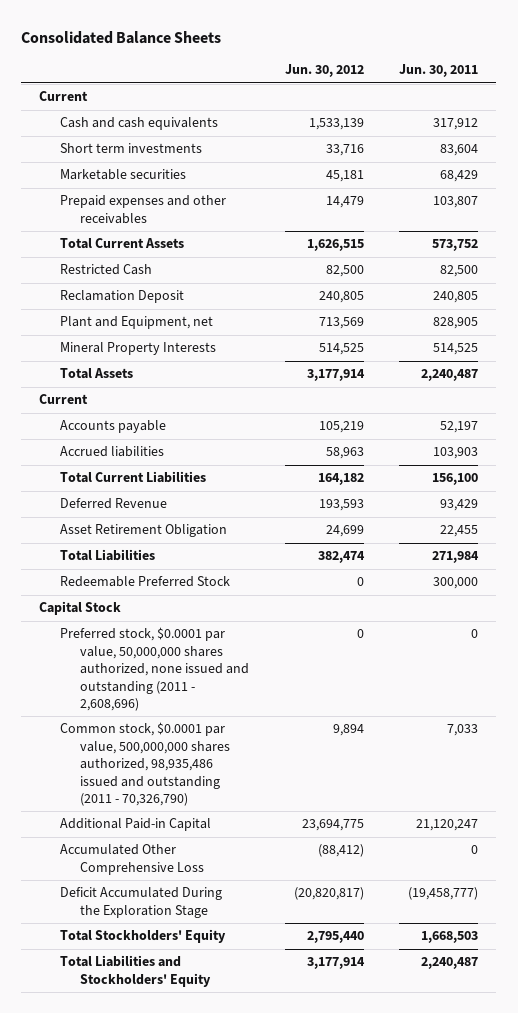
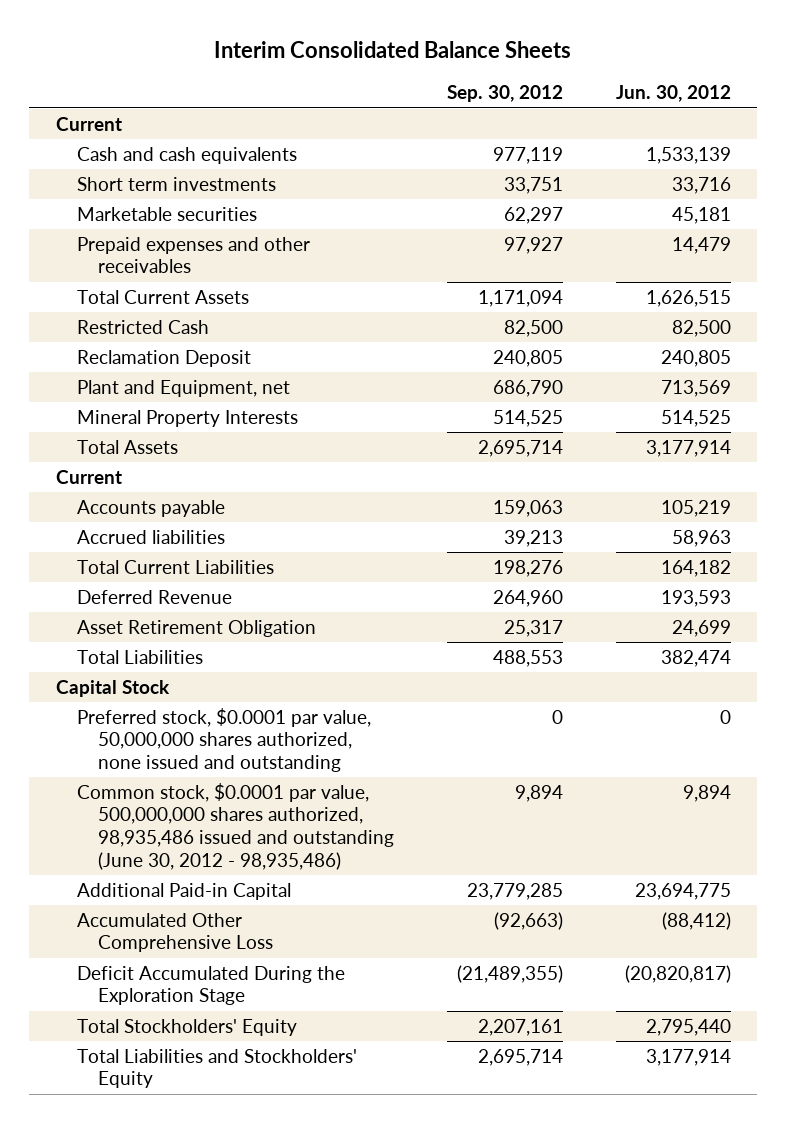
- Consolidated Balance Sheets
+ Interim Consolidated Balance Sheets
- | Jun. 30, 2012 | Jun. 30, 2011
+ | Sep. 30, 2012 | Jun. 30, 2012
- Redeemable Preferred Stock | 0 | 300,000
- Preferred stock, $0.0001 par value, 50,000,000 shares authorized, none issued and outstanding (2011 - 2,608,696) | 0 | 0
- Common stock, $0.0001 par value, 500,000,000 shares authorized, 98,935,486 issued and outstanding (2011 - 70,326,790) | 9,894 | 7,033
+ Preferred stock, $0.0001 par value, 50,000,000 shares authorized, none issued and outstanding | 0 | 0
+ Common stock, $0.0001 par value, 500,000,000 shares authorized, 98,935,486 issued and outstanding (June 30, 2012 - 98,935,486) | 9,894 | 9,894

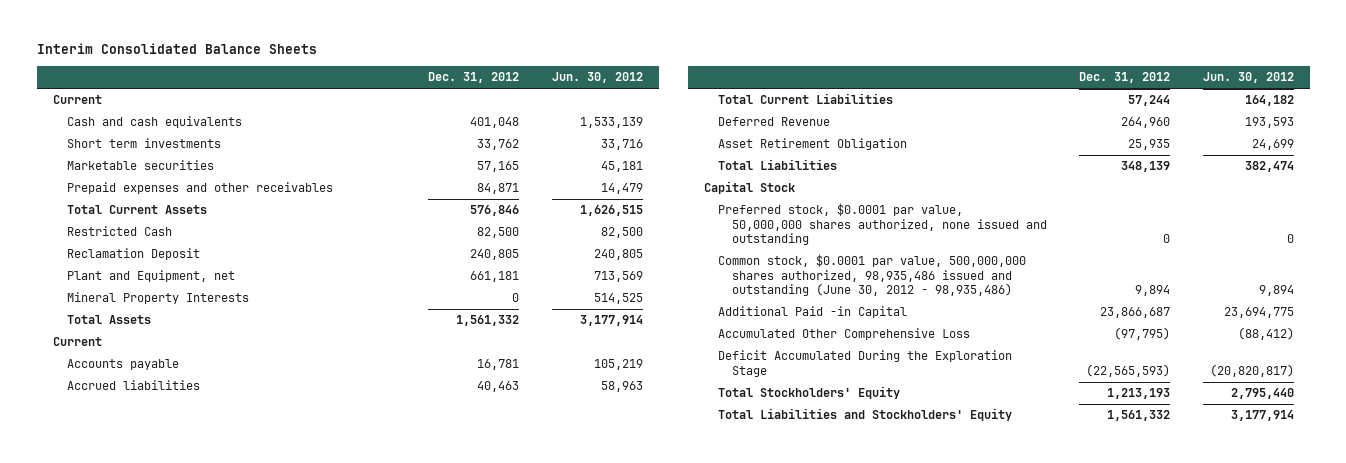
- | Sep. 30, 2012 | Jun. 30, 2012
+ | Dec. 31, 2012 | Jun. 30, 2012
- Additional Paid-in Capital | 23,779,285 | 23,694,775
+ Additional Paid -in Capital | 23,866,687 | 23,694,775

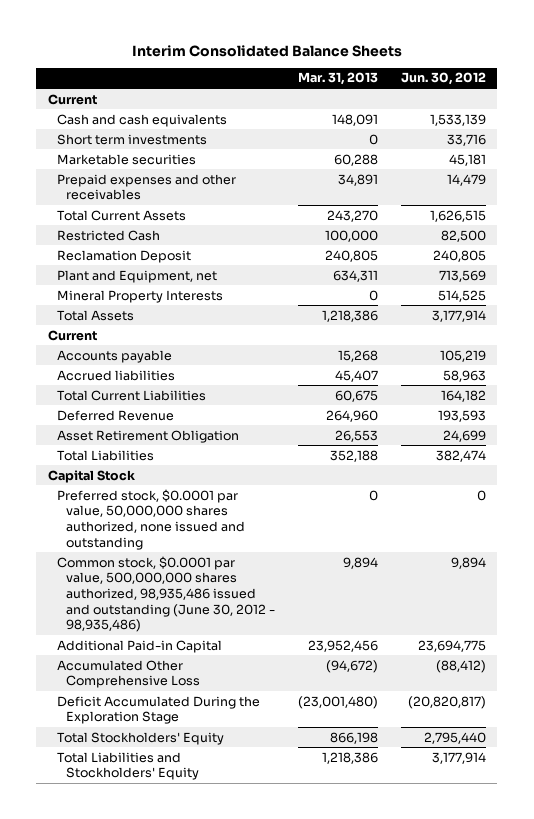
- | Dec. 31, 2012 | Jun. 30, 2012
+ | Mar. 31, 2013 | Jun. 30, 2012
- Additional Paid -in Capital | 23,866,687 | 23,694,775
+ Additional Paid-in Capital | 23,952,456 | 23,694,775

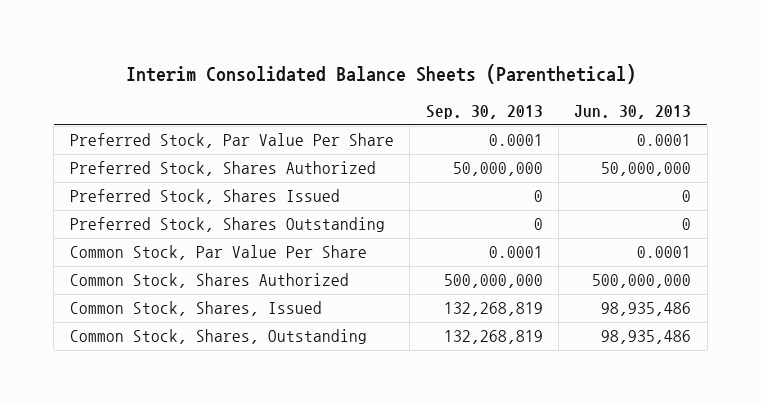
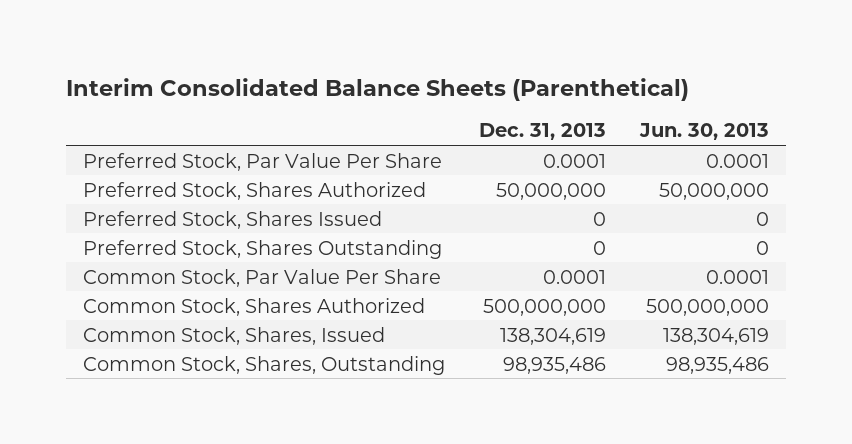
- | Sep. 30, 2013 | Jun. 30, 2013
+ | Dec. 31, 2013 | Jun. 30, 2013
- Common Stock, Shares, Issued | 132,268,819 | 98,935,486
+ Common Stock, Shares, Issued | 138,304,619 | 138,304,619

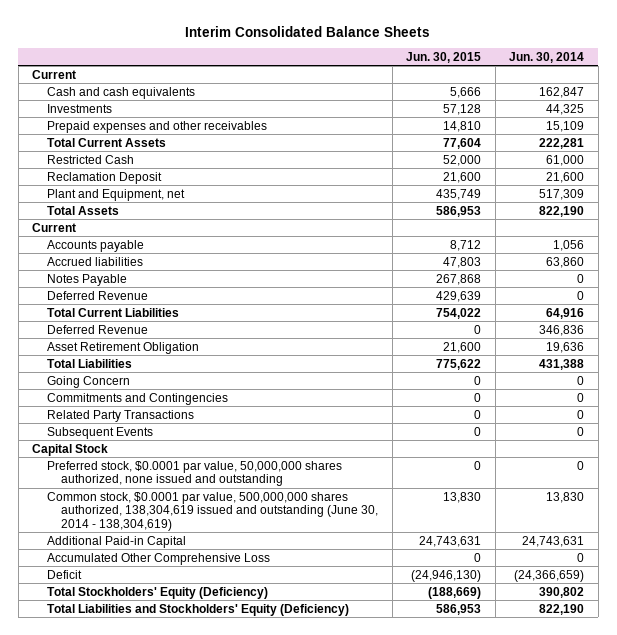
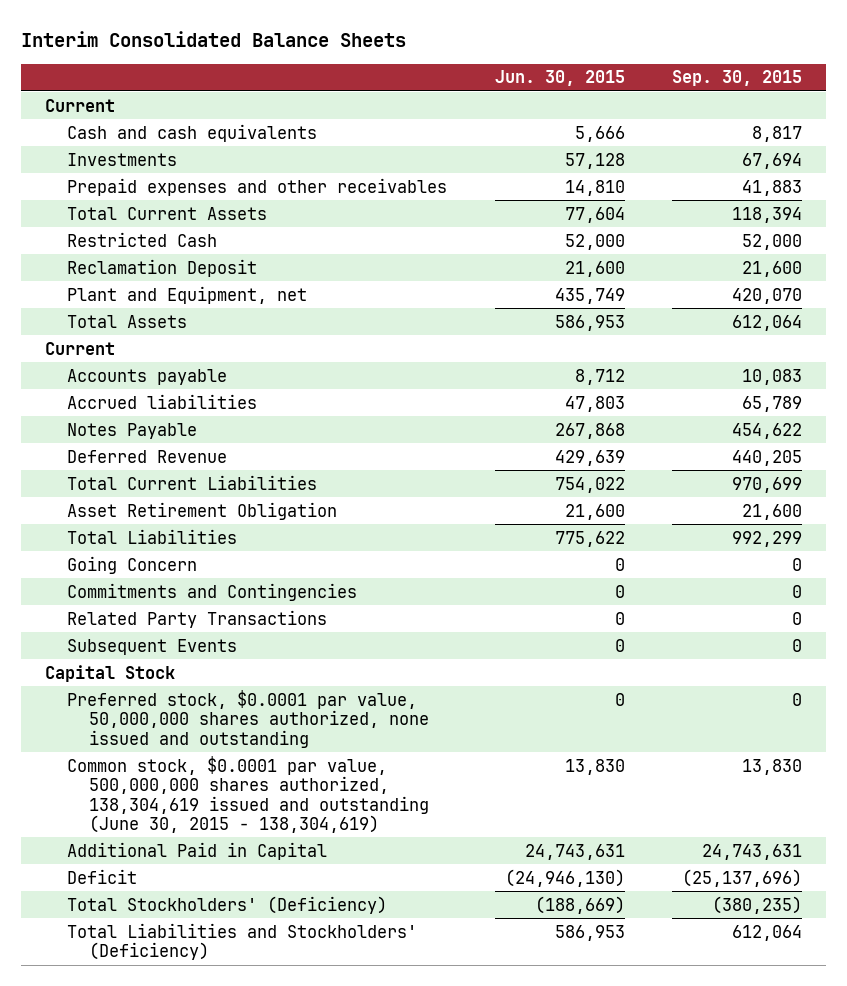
- | Jun. 30, 2015 | Jun. 30, 2014
+ | Jun. 30, 2015 | Sep. 30, 2015
- Deferred Revenue | 0 | 346,836
- Common stock, $0.0001 par value, 500,000,000 shares authorized, 138,304,619 issued and outstanding (June 30, 2014 - 138,304,619) | 13,830 | 13,830
- Additional Paid-in Capital | 24,743,631 | 24,743,631
- Accumulated Other Comprehensive Loss | 0 | 0
+ Common stock, $0.0001 par value, 500,000,000 shares authorized, 138,304,619 issued and outstanding (June 30, 2015 - 138,304,619) | 13,830 | 13,830
+ Additional Paid in Capital | 24,743,631 | 24,743,631
- Total Stockholders' Equity (Deficiency) | (188,669) | 390,802
- Total Liabilities and Stockholders' Equity (Deficiency) | 586,953 | 822,190
+ Total Stockholders' (Deficiency) | (188,669) | (380,235)
+ Total Liabilities and Stockholders' (Deficiency) | 586,953 | 612,064

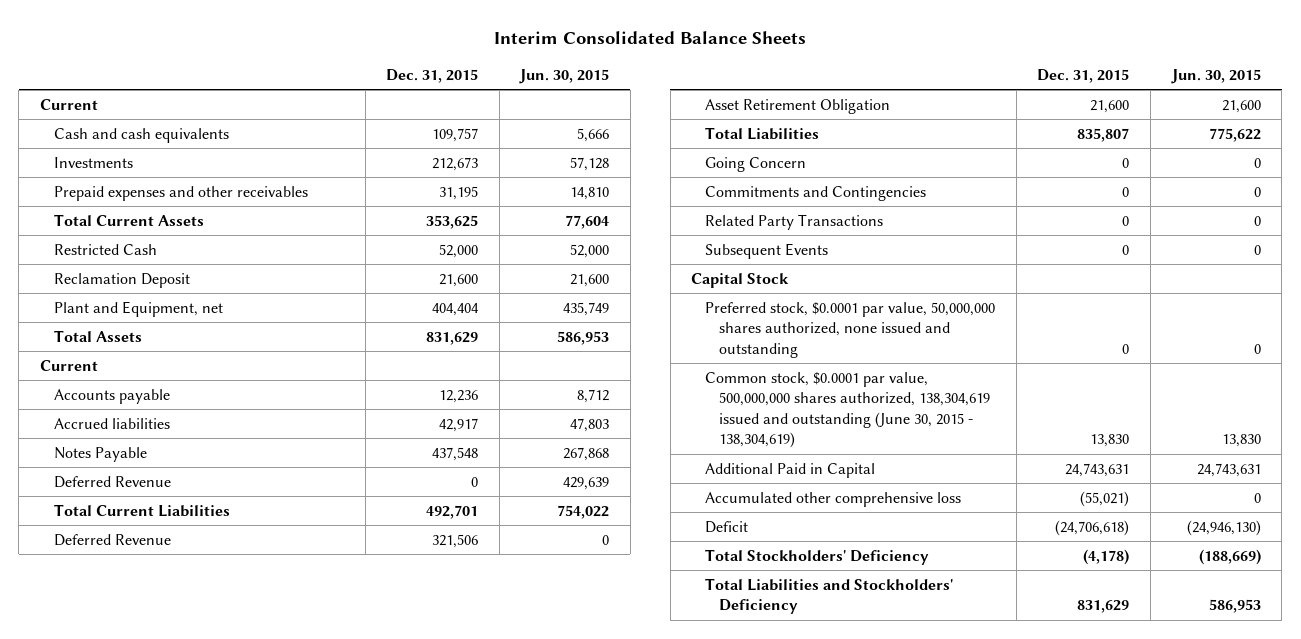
- | Jun. 30, 2015 | Sep. 30, 2015
+ | Dec. 31, 2015 | Jun. 30, 2015
+ Deferred Revenue | 321,506 | 0
+ Accumulated other comprehensive loss | (55,021) | 0
- Total Stockholders' (Deficiency) | (188,669) | (380,235)
- Total Liabilities and Stockholders' (Deficiency) | 586,953 | 612,064
+ Total Stockholders' Deficiency | (4,178) | (188,669)
+ Total Liabilities and Stockholders' Deficiency | 831,629 | 586,953

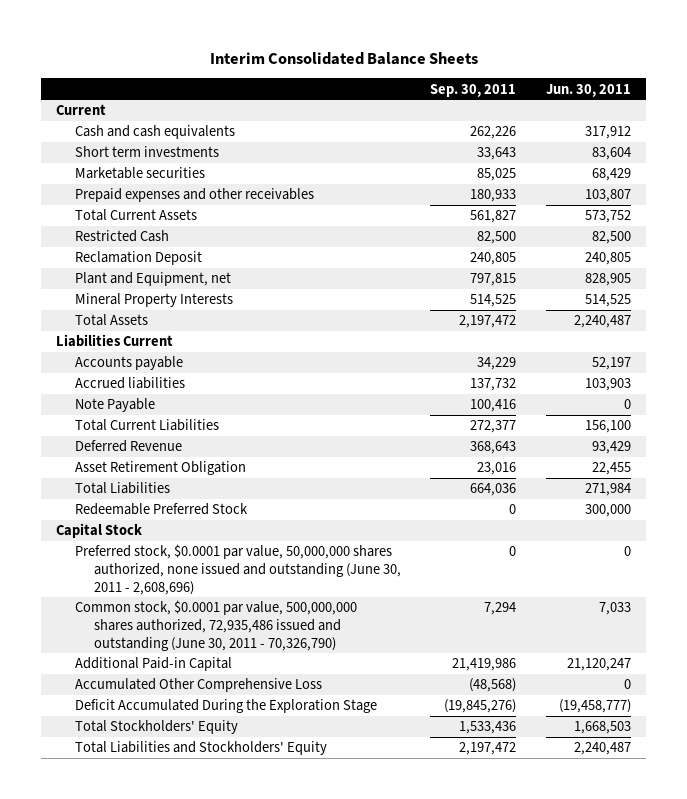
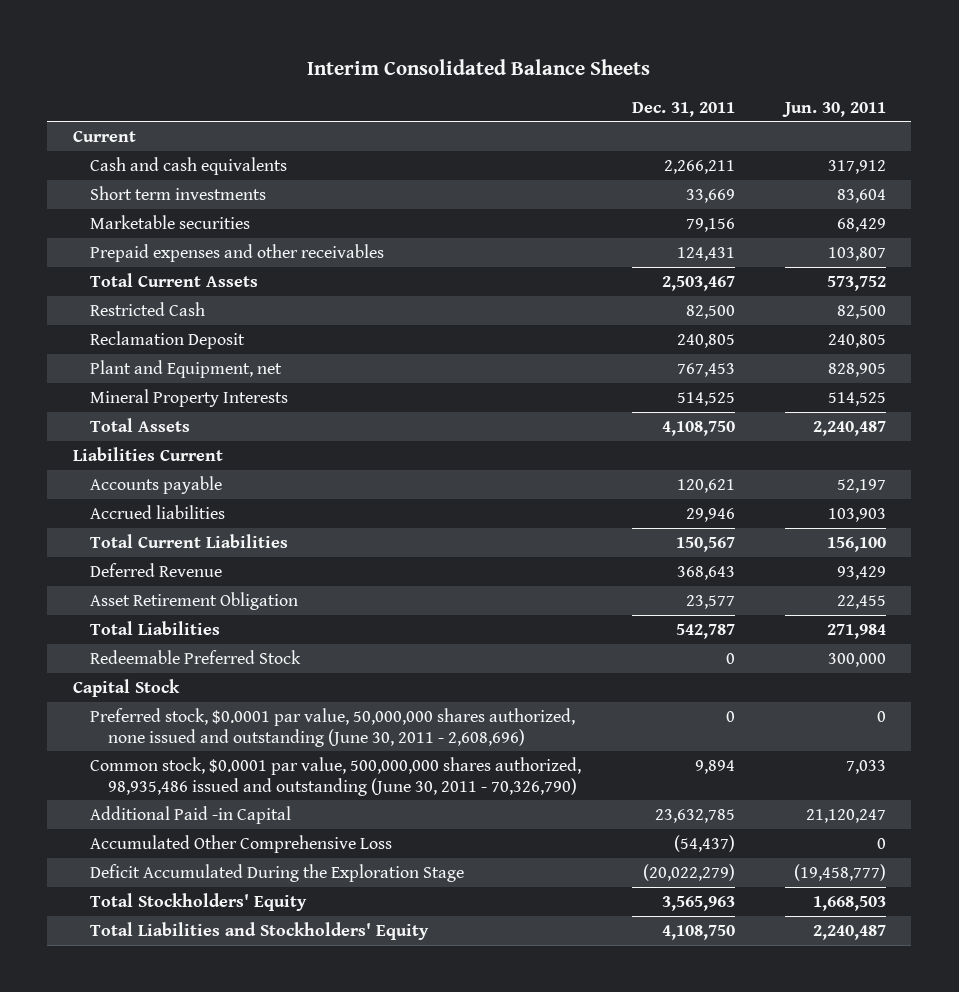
- | Sep. 30, 2011 | Jun. 30, 2011
+ | Dec. 31, 2011 | Jun. 30, 2011
- Note Payable | 100,416 | 0
- Common stock, $0.0001 par value, 500,000,000 shares authorized, 72,935,486 issued and outstanding (June 30, 2011 - 70,326,790) | 7,294 | 7,033
- Additional Paid-in Capital | 21,419,986 | 21,120,247
+ Common stock, $0.0001 par value, 500,000,000 shares authorized, 98,935,486 issued and outstanding (June 30, 2011 - 70,326,790) | 9,894 | 7,033
+ Additional Paid -in Capital | 23,632,785 | 21,120,247

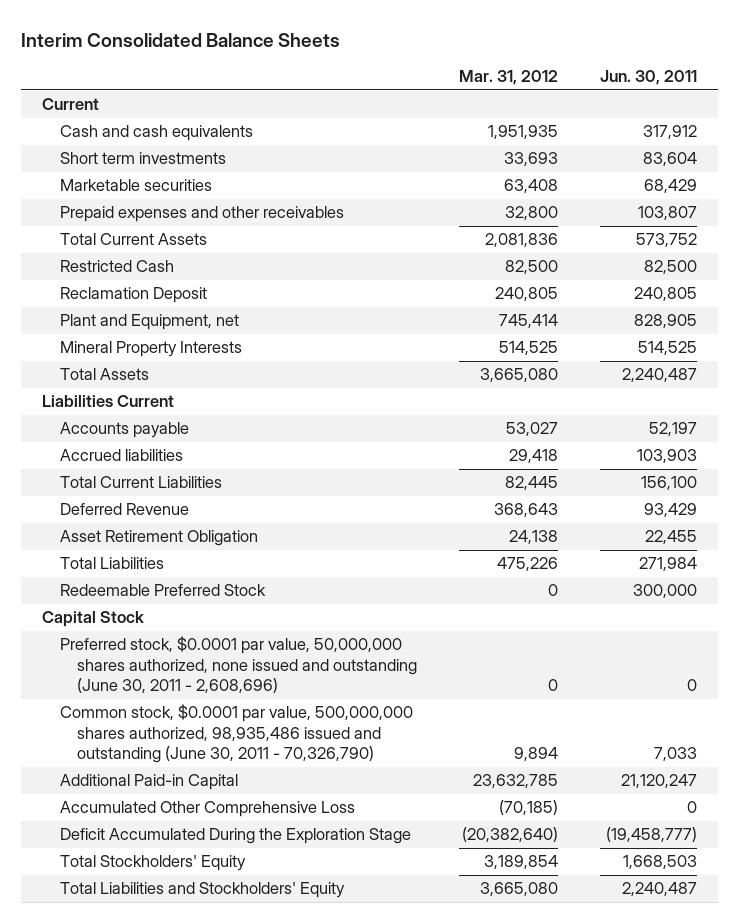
- | Dec. 31, 2011 | Jun. 30, 2011
+ | Mar. 31, 2012 | Jun. 30, 2011
- Additional Paid -in Capital | 23,632,785 | 21,120,247
+ Additional Paid-in Capital | 23,632,785 | 21,120,247

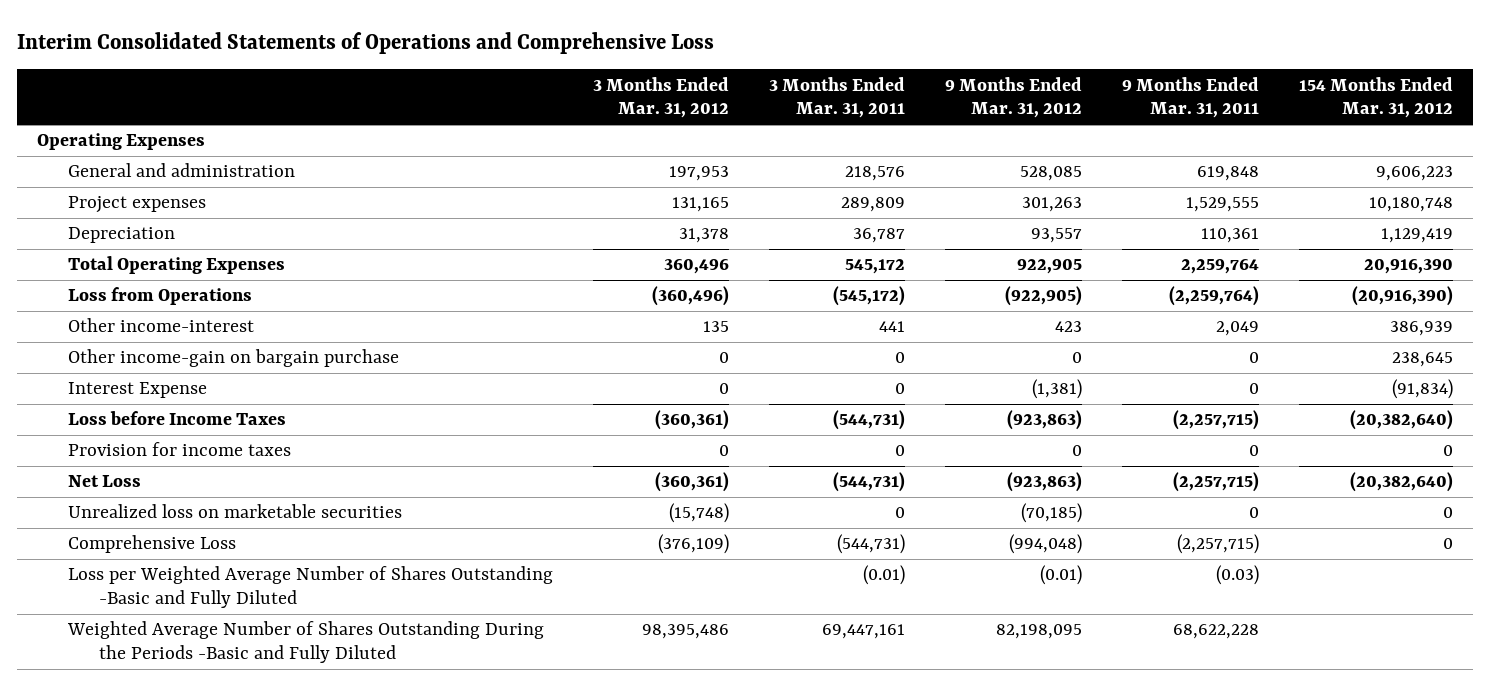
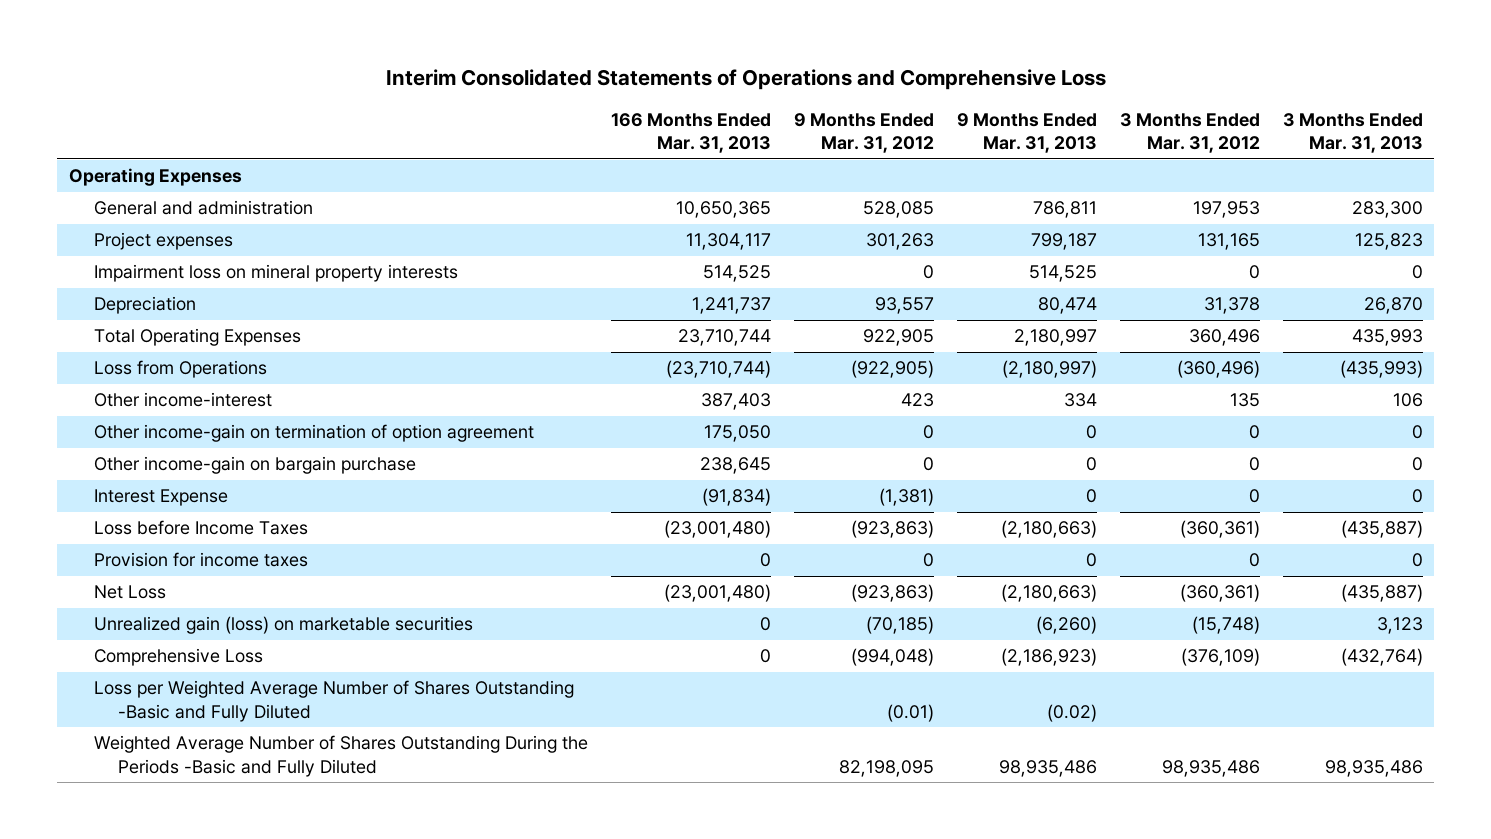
- | 3 Months Ended Mar. 31, 2012 | 3 Months Ended Mar. 31, 2011 | 9 Months Ended Mar. 31, 2012 | 9 Months Ended Mar. 31, 2011 | 154 Months Ended Mar. 31, 2012
+ | 166 Months Ended Mar. 31, 2013 | 9 Months Ended Mar. 31, 2012 | 9 Months Ended Mar. 31, 2013 | 3 Months Ended Mar. 31, 2012 | 3 Months Ended Mar. 31, 2013
+ Impairment loss on mineral property interests | 514,525 | 0 | 514,525 | 0 | 0
+ Other income-gain on termination of option agreement | 175,050 | 0 | 0 | 0 | 0
- Unrealized loss on marketable securities | (15,748) | 0 | (70,185) | 0 | 0
+ Unrealized gain (loss) on marketable securities | 0 | (70,185) | (6,260) | (15,748) | 3,123
- Weighted Average Number of Shares Outstanding During the Periods -Basic and Fully Diluted | 98,395,486 | 69,447,161 | 82,198,095 | 68,622,228 |
+ Weighted Average Number of Shares Outstanding During the Periods -Basic and Fully Diluted | | 82,198,095 | 98,935,486 | 98,935,486 | 98,935,486

